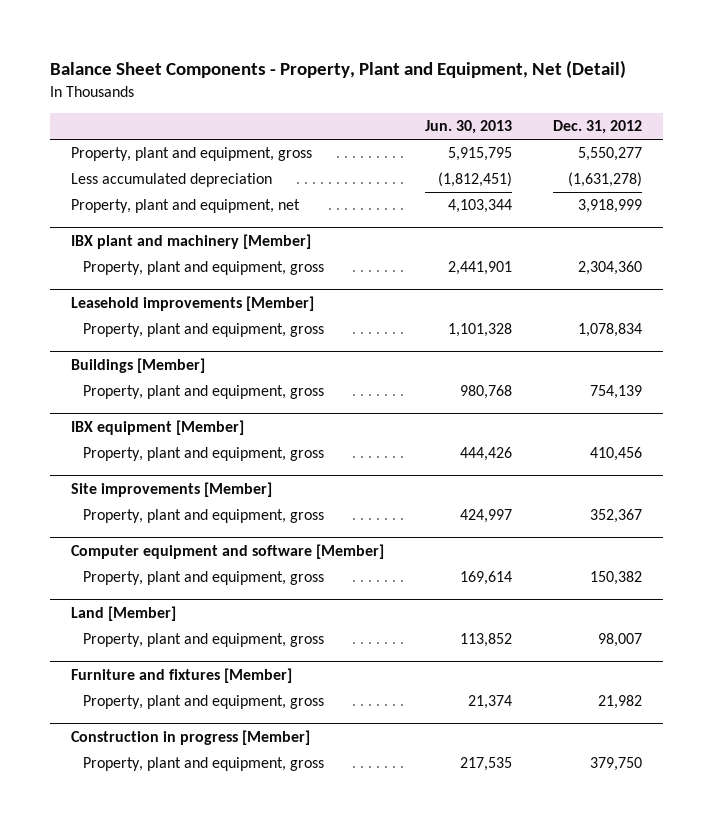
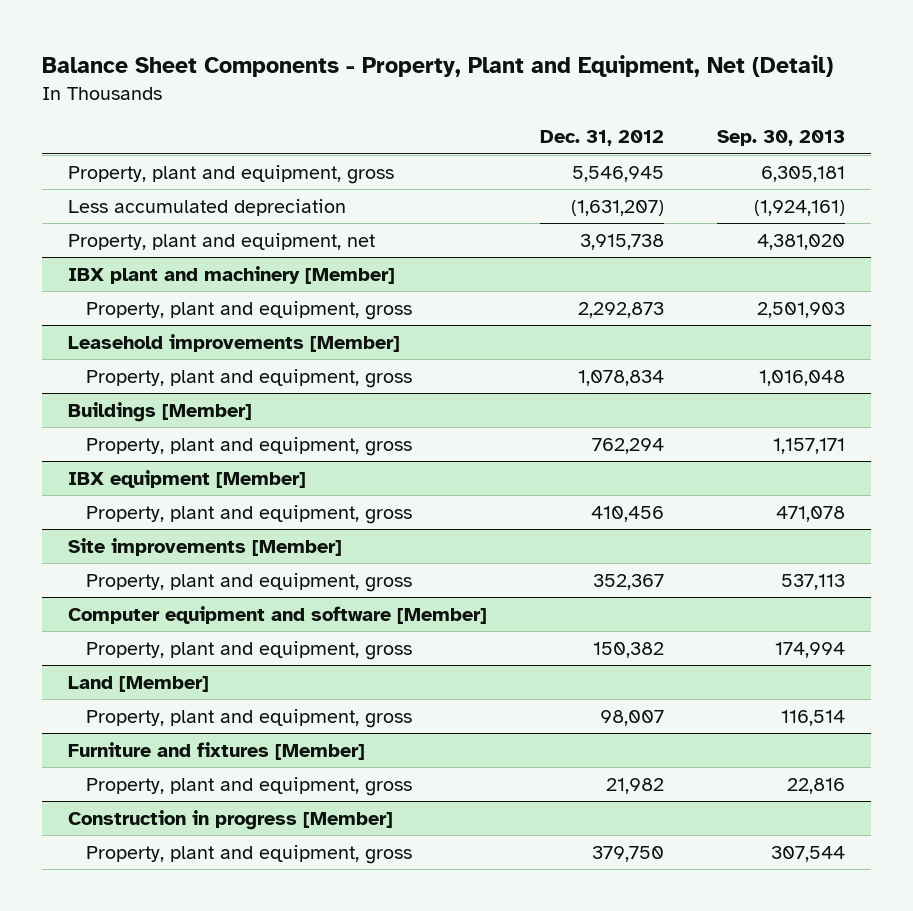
- | Jun. 30, 2013 | Dec. 31, 2012
+ | Dec. 31, 2012 | Sep. 30, 2013
- Property, plant and equipment, gross | 5,915,795 | 5,550,277
- Less accumulated depreciation | (1,812,451) | (1,631,278)
- Property, plant and equipment, net | 4,103,344 | 3,918,999
+ Property, plant and equipment, gross | 5,546,945 | 6,305,181
+ Less accumulated depreciation | (1,631,207) | (1,924,161)
+ Property, plant and equipment, net | 3,915,738 | 4,381,020
@ IBX plant and machinery [Member]
- Property, plant and equipment, gross | 2,441,901 | 2,304,360
+ Property, plant and equipment, gross | 2,292,873 | 2,501,903
@ Buildings [Member]
- Property, plant and equipment, gross | 980,768 | 754,139
+ Property, plant and equipment, gross | 762,294 | 1,157,171

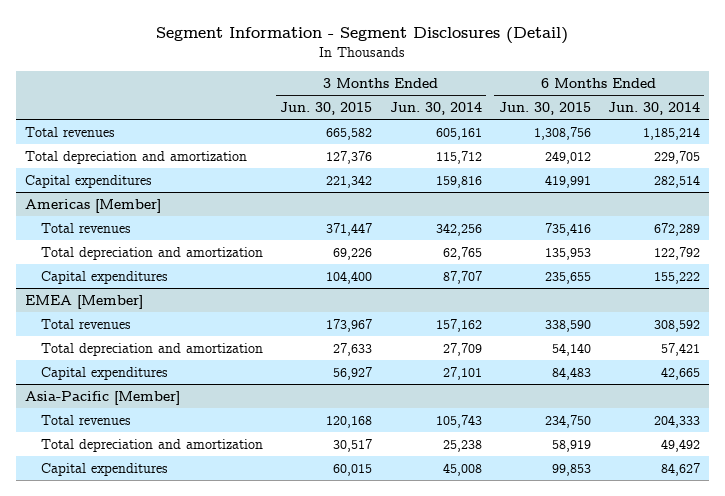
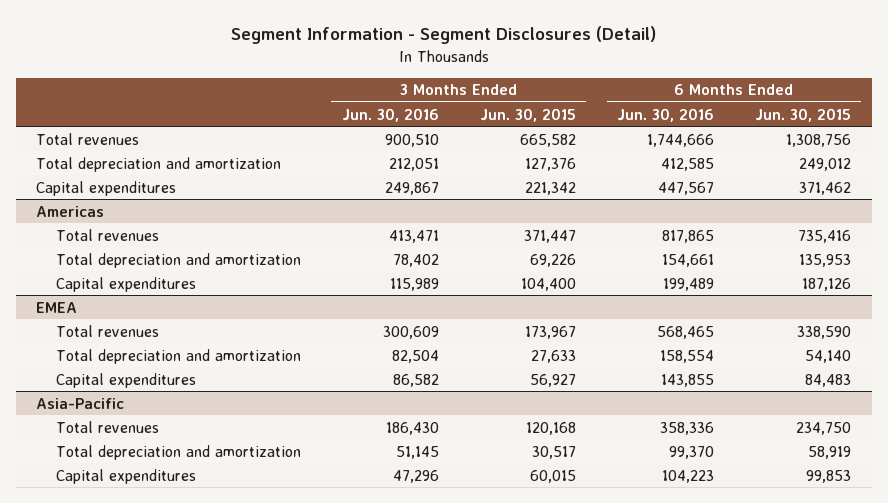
- | 3 Months Ended Jun. 30, 2015 | 3 Months Ended Jun. 30, 2014 | 6 Months Ended Jun. 30, 2015 | 6 Months Ended Jun. 30, 2014
+ | 3 Months Ended Jun. 30, 2016 | 3 Months Ended Jun. 30, 2015 | 6 Months Ended Jun. 30, 2016 | 6 Months Ended Jun. 30, 2015
- Capital expenditures | 221,342 | 159,816 | 419,991 | 282,514
- Americas [Member]
+ Capital expenditures | 249,867 | 221,342 | 447,567 | 371,462
+ Americas
- Capital expenditures | 104,400 | 87,707 | 235,655 | 155,222
- EMEA [Member]
+ Capital expenditures | 115,989 | 104,400 | 199,489 | 187,126
+ EMEA
- Asia-Pacific [Member]
+ Asia-Pacific

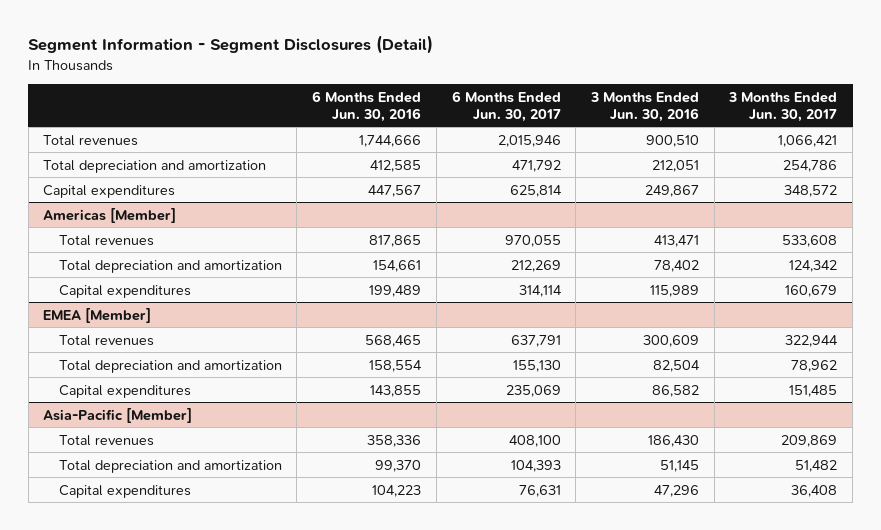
- | 3 Months Ended Jun. 30, 2016 | 3 Months Ended Jun. 30, 2015 | 6 Months Ended Jun. 30, 2016 | 6 Months Ended Jun. 30, 2015
+ | 6 Months Ended Jun. 30, 2016 | 6 Months Ended Jun. 30, 2017 | 3 Months Ended Jun. 30, 2016 | 3 Months Ended Jun. 30, 2017
- Americas
+ Americas [Member]
- EMEA
+ EMEA [Member]
- Asia-Pacific
+ Asia-Pacific [Member]

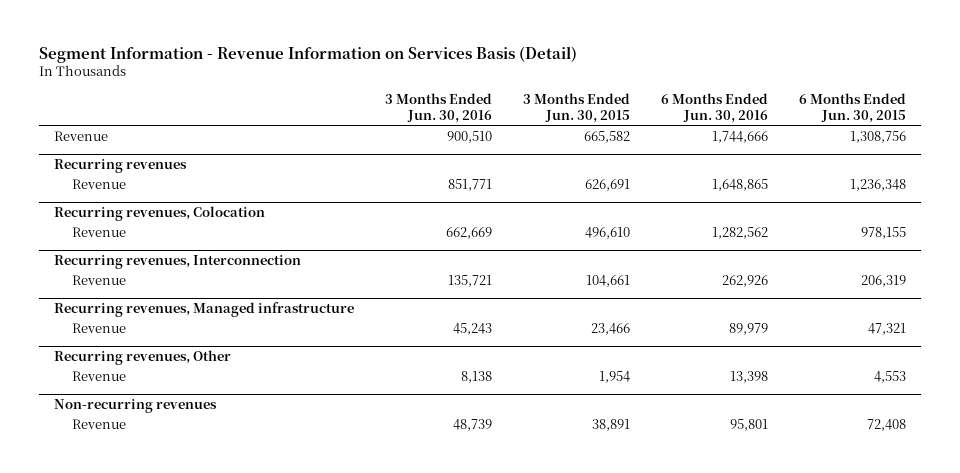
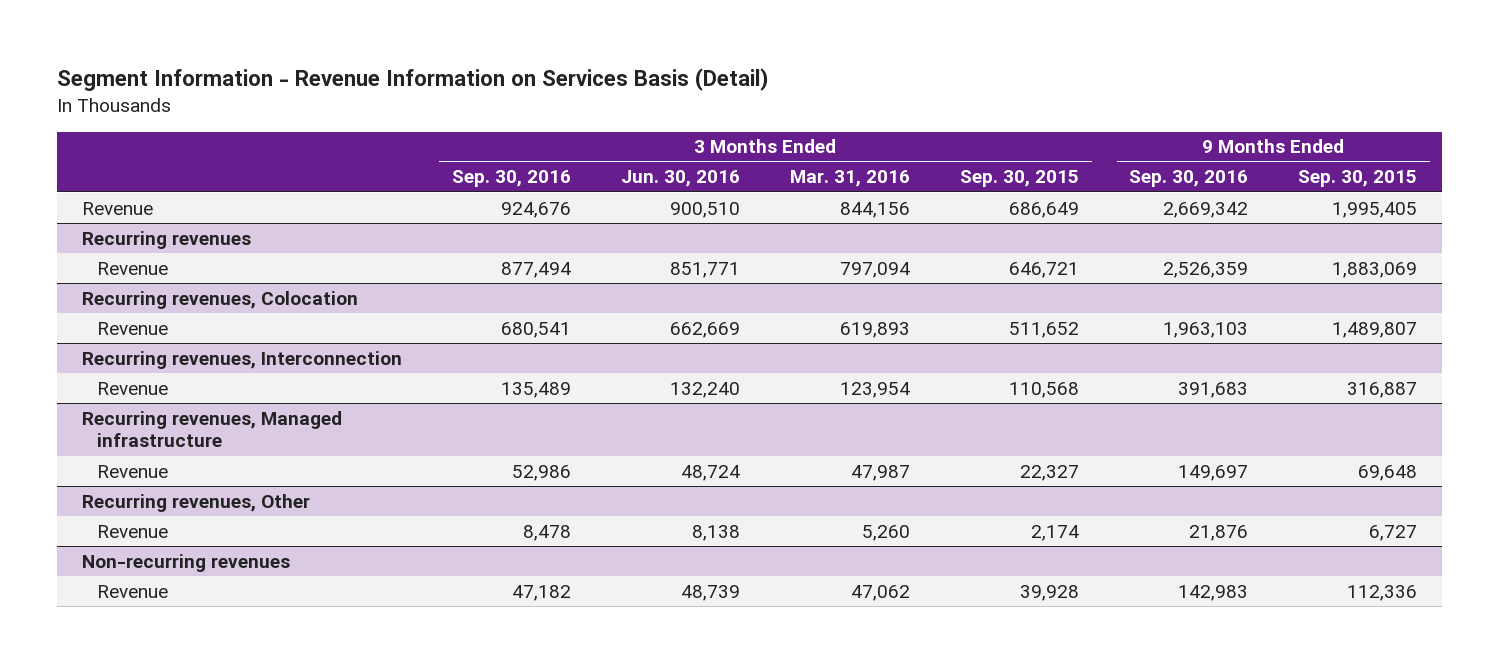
- | 3 Months Ended Jun. 30, 2016 | 3 Months Ended Jun. 30, 2015 | 6 Months Ended Jun. 30, 2016 | 6 Months Ended Jun. 30, 2015
+ | 3 Months Ended Sep. 30, 2016 | 3 Months Ended Jun. 30, 2016 | 3 Months Ended Mar. 31, 2016 | 3 Months Ended Sep. 30, 2015 | 9 Months Ended Sep. 30, 2016 | 9 Months Ended Sep. 30, 2015
@ Recurring revenues, Interconnection
- Revenue | 135,721 | 104,661 | 262,926 | 206,319
+ Revenue | 135,489 | 132,240 | 123,954 | 110,568 | 391,683 | 316,887
@ Recurring revenues, Managed infrastructure
- Revenue | 45,243 | 23,466 | 89,979 | 47,321
+ Revenue | 52,986 | 48,724 | 47,987 | 22,327 | 149,697 | 69,648

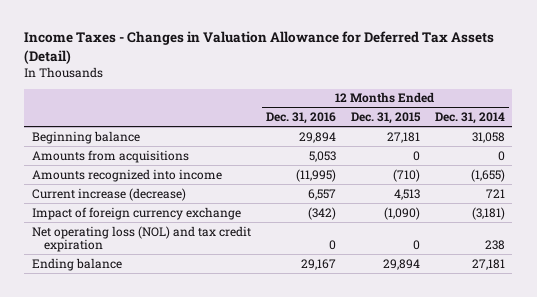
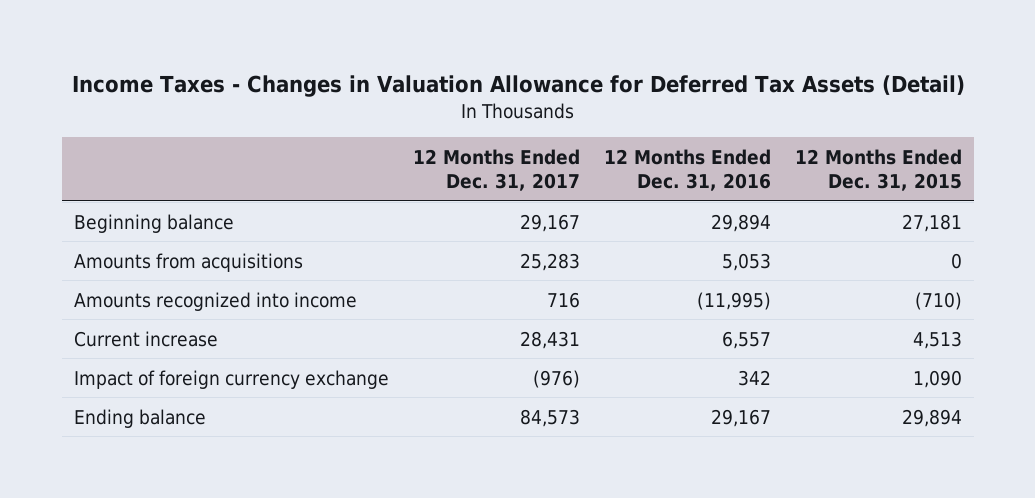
- | 12 Months Ended Dec. 31, 2016 | 12 Months Ended Dec. 31, 2015 | 12 Months Ended Dec. 31, 2014
+ | 12 Months Ended Dec. 31, 2017 | 12 Months Ended Dec. 31, 2016 | 12 Months Ended Dec. 31, 2015
- Current increase (decrease) | 6,557 | 4,513 | 721
- Impact of foreign currency exchange | (342) | (1,090) | (3,181)
- Net operating loss (NOL) and tax credit expiration | 0 | 0 | 238
+ Current increase | 28,431 | 6,557 | 4,513
+ Impact of foreign currency exchange | (976) | 342 | 1,090

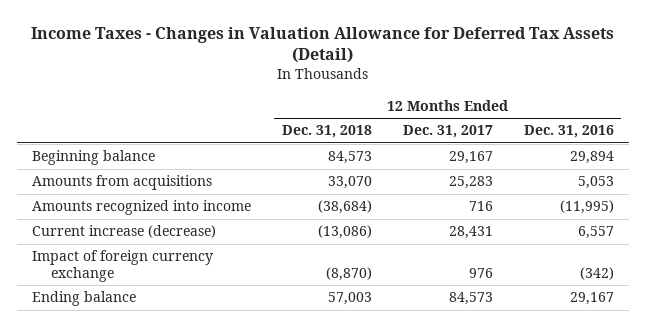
- | 12 Months Ended Dec. 31, 2017 | 12 Months Ended Dec. 31, 2016 | 12 Months Ended Dec. 31, 2015
+ | 12 Months Ended Dec. 31, 2018 | 12 Months Ended Dec. 31, 2017 | 12 Months Ended Dec. 31, 2016
- Current increase | 28,431 | 6,557 | 4,513
- Impact of foreign currency exchange | (976) | 342 | 1,090
+ Current increase (decrease) | (13,086) | 28,431 | 6,557
+ Impact of foreign currency exchange | (8,870) | 976 | (342)

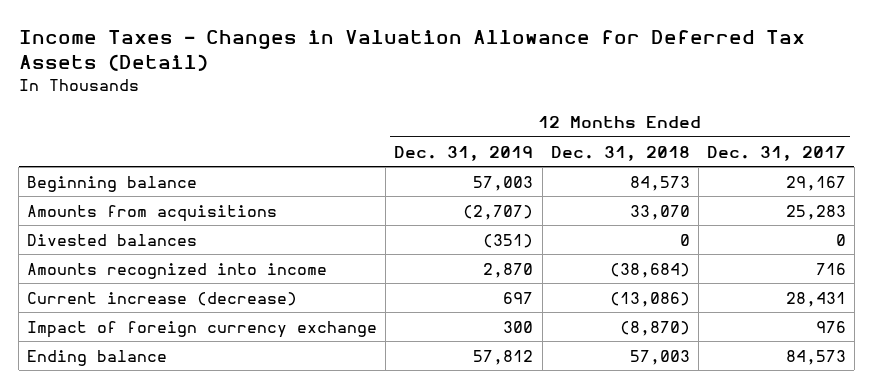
- | 12 Months Ended Dec. 31, 2018 | 12 Months Ended Dec. 31, 2017 | 12 Months Ended Dec. 31, 2016
+ | 12 Months Ended Dec. 31, 2019 | 12 Months Ended Dec. 31, 2018 | 12 Months Ended Dec. 31, 2017
+ Divested balances | (351) | 0 | 0

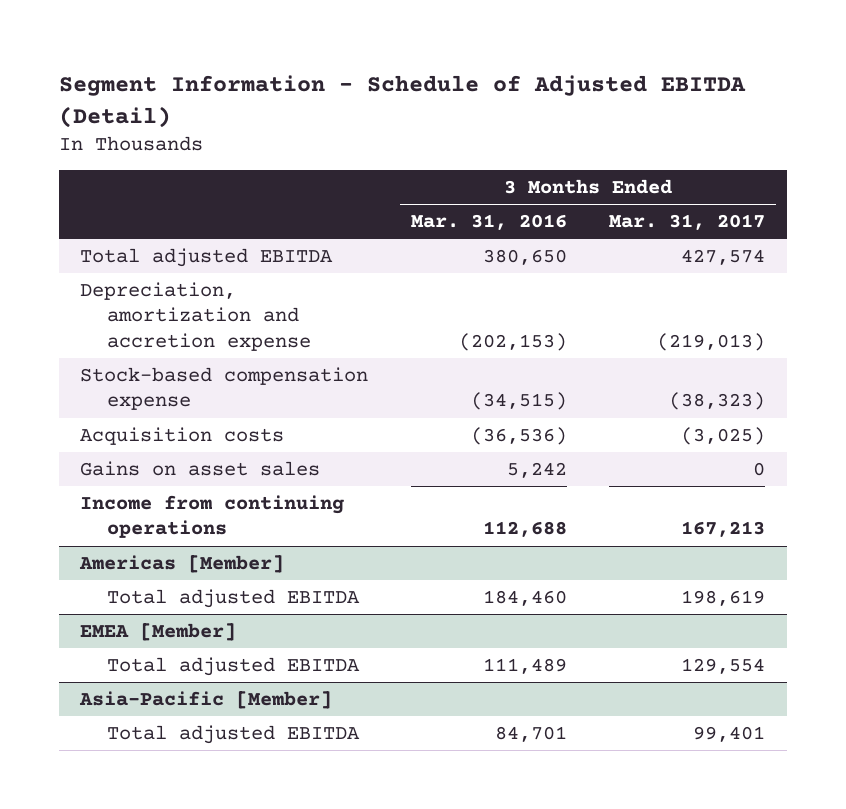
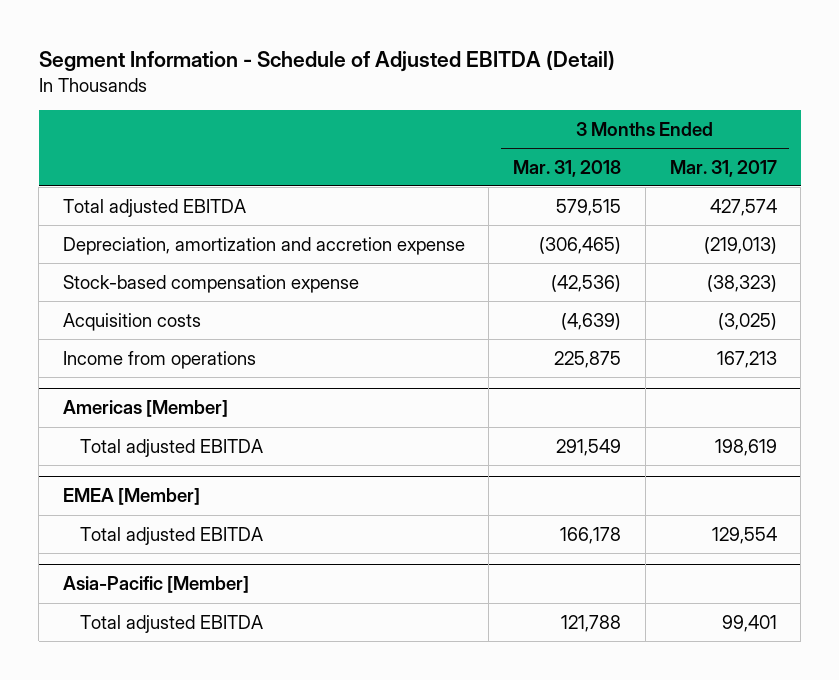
- | 3 Months Ended Mar. 31, 2016 | 3 Months Ended Mar. 31, 2017
+ | 3 Months Ended Mar. 31, 2018 | 3 Months Ended Mar. 31, 2017
- Gains on asset sales | 5,242 | 0
- Income from continuing operations | 112,688 | 167,213
+ Income from operations | 225,875 | 167,213

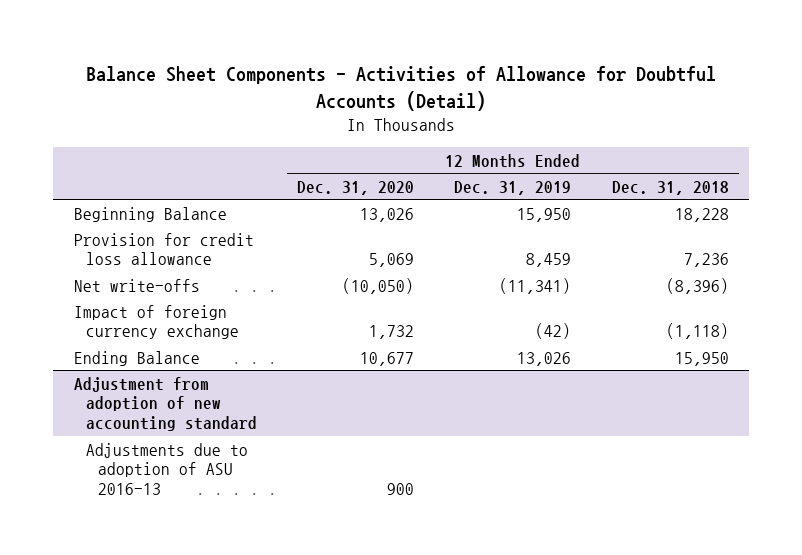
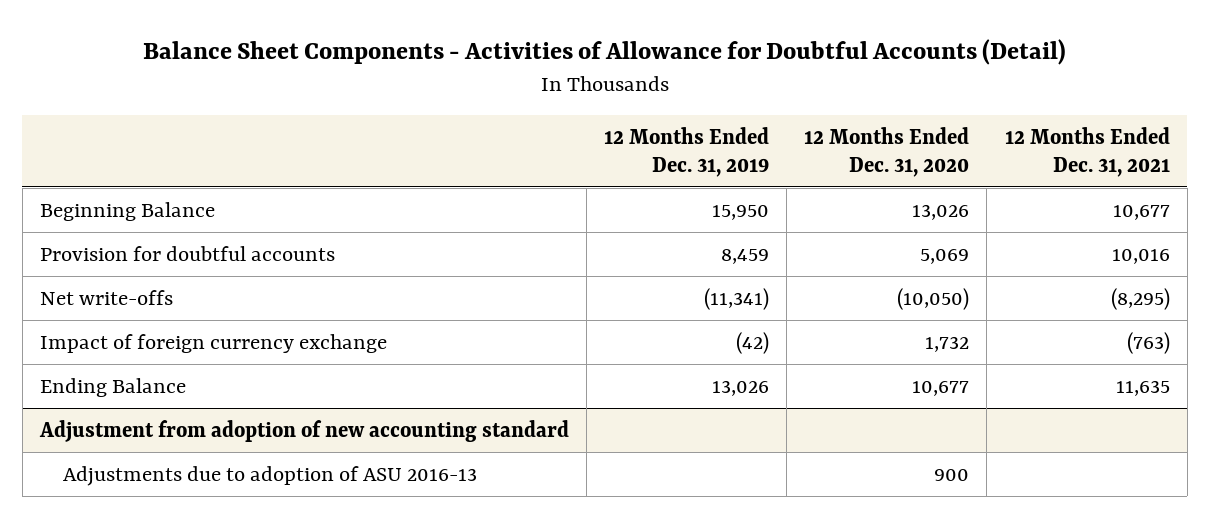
- | 12 Months Ended Dec. 31, 2020 | 12 Months Ended Dec. 31, 2019 | 12 Months Ended Dec. 31, 2018
+ | 12 Months Ended Dec. 31, 2019 | 12 Months Ended Dec. 31, 2020 | 12 Months Ended Dec. 31, 2021
- Provision for credit loss allowance | 5,069 | 8,459 | 7,236
+ Provision for doubtful accounts | 8,459 | 5,069 | 10,016

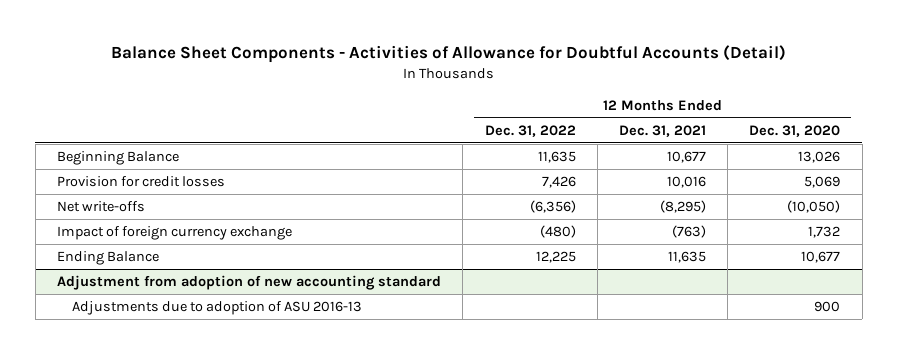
- | 12 Months Ended Dec. 31, 2019 | 12 Months Ended Dec. 31, 2020 | 12 Months Ended Dec. 31, 2021
+ | 12 Months Ended Dec. 31, 2022 | 12 Months Ended Dec. 31, 2021 | 12 Months Ended Dec. 31, 2020
- Provision for doubtful accounts | 8,459 | 5,069 | 10,016
+ Provision for credit losses | 7,426 | 10,016 | 5,069

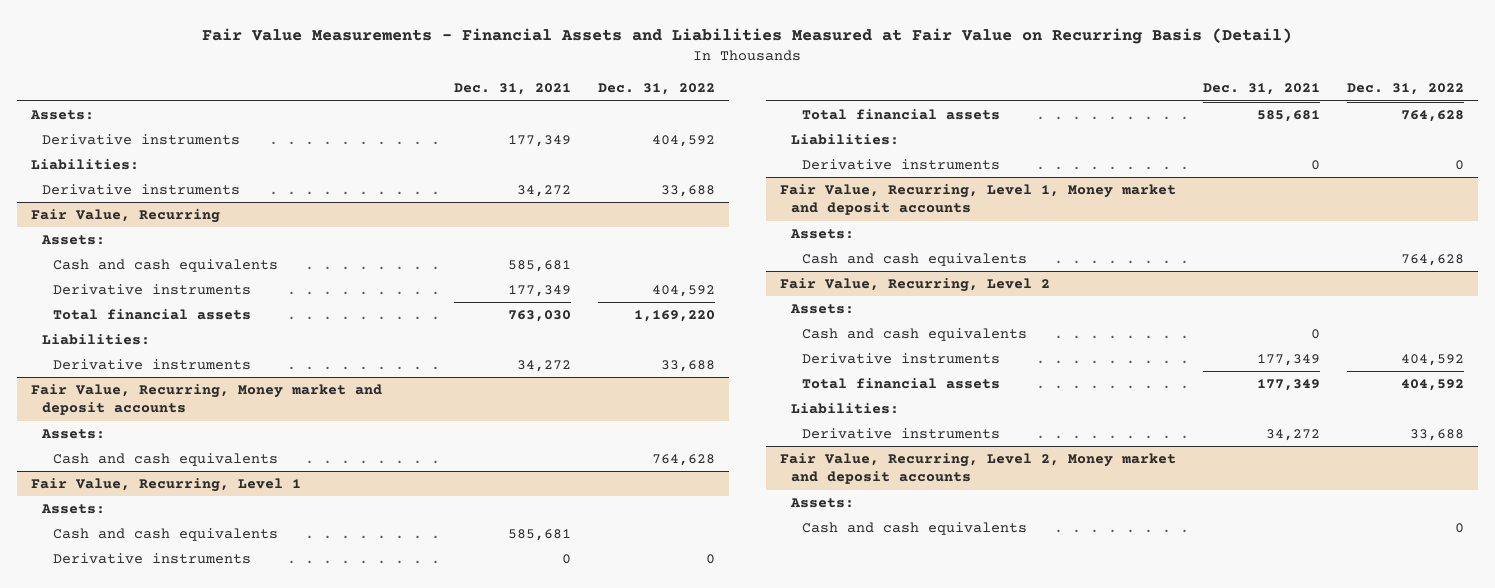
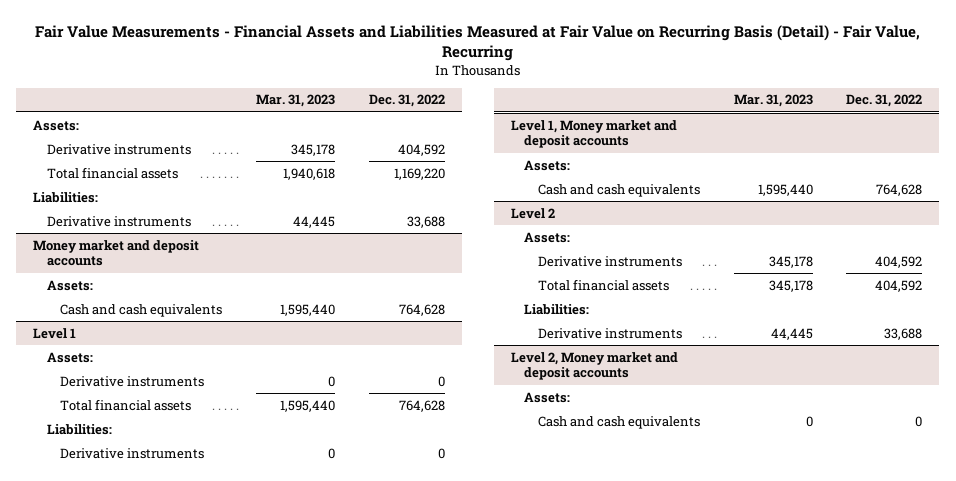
- Fair Value Measurements - Financial Assets and Liabilities Measured at Fair Value on Recurring Basis (Detail)
+ Fair Value Measurements - Financial Assets and Liabilities Measured at Fair Value on Recurring Basis (Detail) - Fair Value, Recurring
- | Dec. 31, 2021 | Dec. 31, 2022
+ | Mar. 31, 2023 | Dec. 31, 2022
- Liabilities:
- Derivative instruments | 34,272 | 33,688
- Fair Value, Recurring
- Assets:
- Cash and cash equivalents | 585,681 |
- Derivative instruments | 177,349 | 404,592
- Fair Value, Recurring, Money market and deposit accounts
+ Money market and deposit accounts
- Fair Value, Recurring, Level 1
+ Level 1
- Cash and cash equivalents | 585,681 |
- Fair Value, Recurring, Level 1, Money market and deposit accounts
+ Level 1, Money market and deposit accounts
- Fair Value, Recurring, Level 2
+ Level 2
- Cash and cash equivalents | 0 |
- Fair Value, Recurring, Level 2, Money market and deposit accounts
+ Level 2, Money market and deposit accounts

